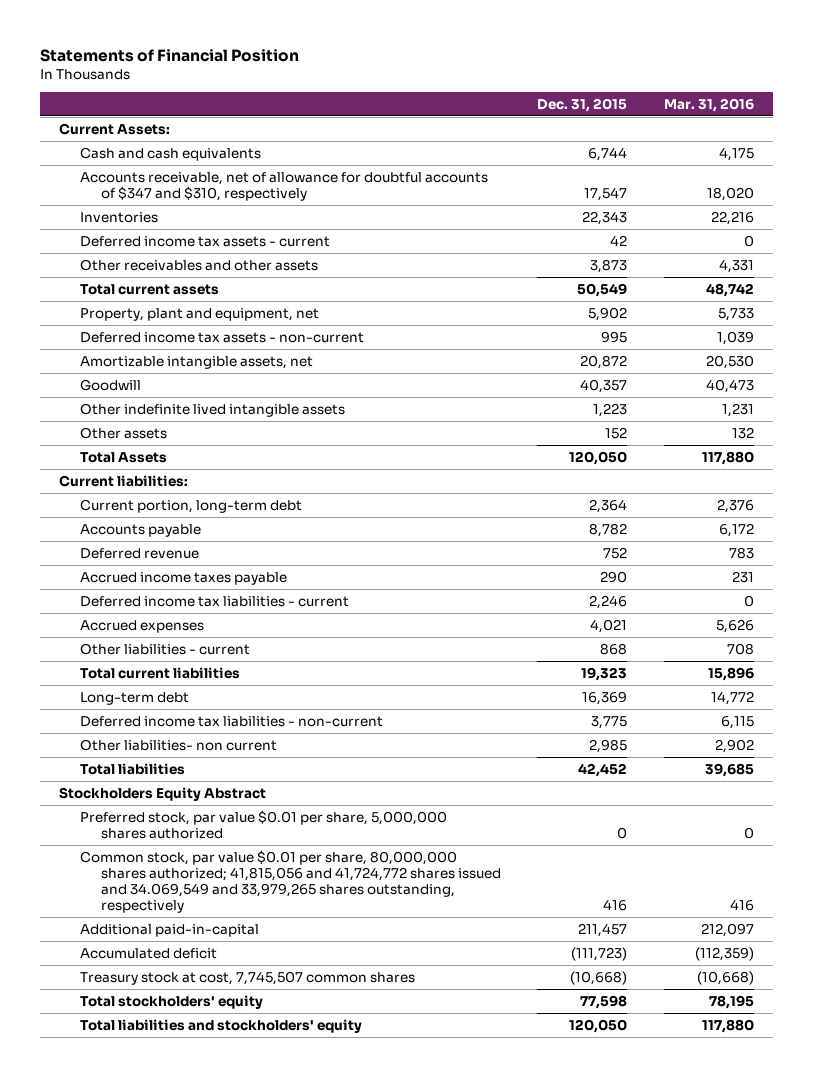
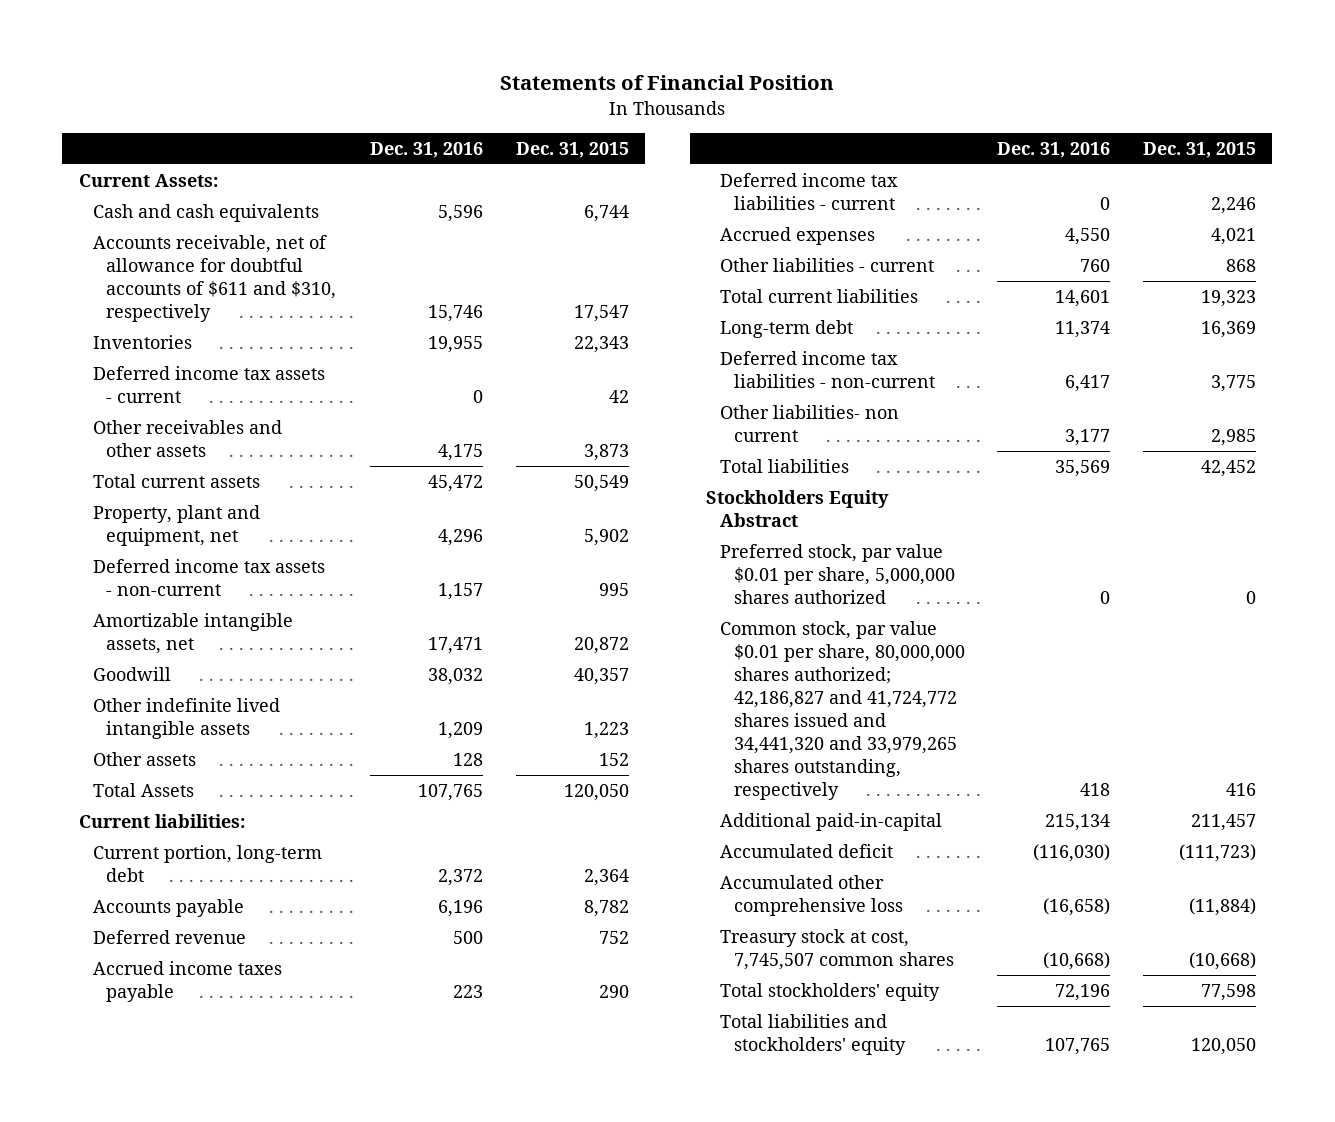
- | Dec. 31, 2015 | Mar. 31, 2016
+ | Dec. 31, 2016 | Dec. 31, 2015
- Accounts receivable, net of allowance for doubtful accounts of $347 and $310, respectively | 17,547 | 18,020
+ Accounts receivable, net of allowance for doubtful accounts of $611 and $310, respectively | 15,746 | 17,547
- Common stock, par value $0.01 per share, 80,000,000 shares authorized; 41,815,056 and 41,724,772 shares issued and 34.069,549 and 33,979,265 shares outstanding, respectively | 416 | 416
+ Common stock, par value $0.01 per share, 80,000,000 shares authorized; 42,186,827 and 41,724,772 shares issued and 34,441,320 and 33,979,265 shares outstanding, respectively | 418 | 416
+ Accumulated other comprehensive loss | (16,658) | (11,884)

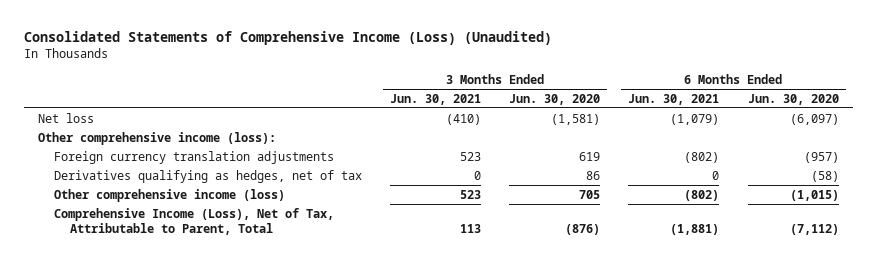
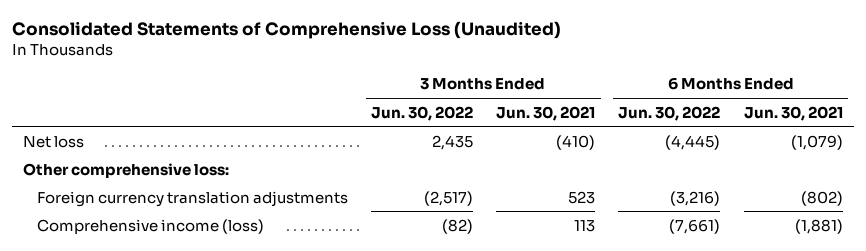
- Consolidated Statements of Comprehensive Income (Loss) (Unaudited)
+ Consolidated Statements of Comprehensive Loss (Unaudited)
- | 3 Months Ended Jun. 30, 2021 | 3 Months Ended Jun. 30, 2020 | 6 Months Ended Jun. 30, 2021 | 6 Months Ended Jun. 30, 2020
+ | 3 Months Ended Jun. 30, 2022 | 3 Months Ended Jun. 30, 2021 | 6 Months Ended Jun. 30, 2022 | 6 Months Ended Jun. 30, 2021
- Other comprehensive income (loss):
+ Other comprehensive loss:
- Derivatives qualifying as hedges, net of tax | 0 | 86 | 0 | (58)
- Other comprehensive income (loss) | 523 | 705 | (802) | (1,015)
- Comprehensive Income (Loss), Net of Tax, Attributable to Parent, Total | 113 | (876) | (1,881) | (7,112)
+ Comprehensive income (loss) | (82) | 113 | (7,661) | (1,881)

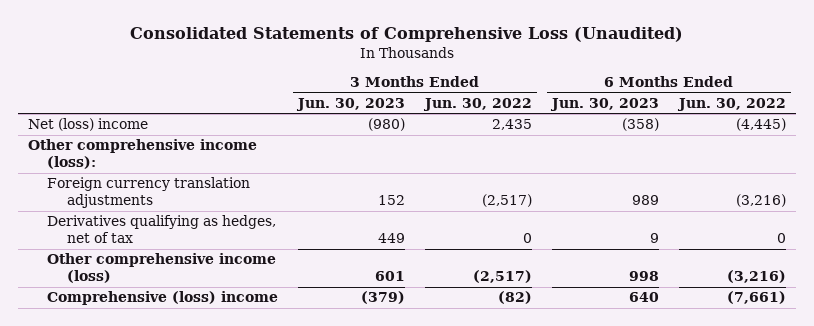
- | 3 Months Ended Jun. 30, 2022 | 3 Months Ended Jun. 30, 2021 | 6 Months Ended Jun. 30, 2022 | 6 Months Ended Jun. 30, 2021
+ | 3 Months Ended Jun. 30, 2023 | 3 Months Ended Jun. 30, 2022 | 6 Months Ended Jun. 30, 2023 | 6 Months Ended Jun. 30, 2022
- Net loss | 2,435 | (410) | (4,445) | (1,079)
- Other comprehensive loss:
+ Net (loss) income | (980) | 2,435 | (358) | (4,445)
+ Other comprehensive income (loss):
- Comprehensive income (loss) | (82) | 113 | (7,661) | (1,881)
+ Derivatives qualifying as hedges, net of tax | 449 | 0 | 9 | 0
+ Other comprehensive income (loss) | 601 | (2,517) | 998 | (3,216)
+ Comprehensive (loss) income | (379) | (82) | 640 | (7,661)

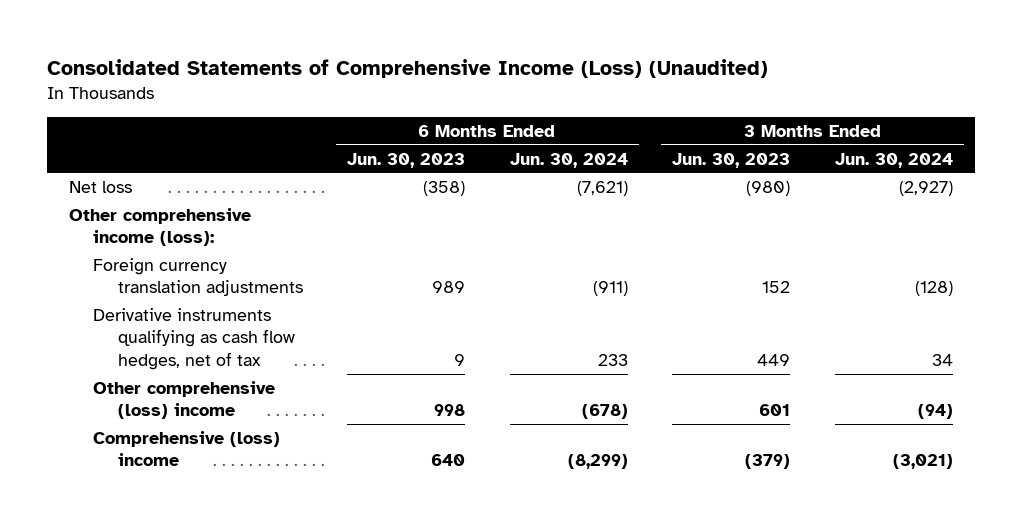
- Consolidated Statements of Comprehensive Loss (Unaudited)
+ Consolidated Statements of Comprehensive Income (Loss) (Unaudited)
- | 3 Months Ended Jun. 30, 2023 | 3 Months Ended Jun. 30, 2022 | 6 Months Ended Jun. 30, 2023 | 6 Months Ended Jun. 30, 2022
+ | 6 Months Ended Jun. 30, 2023 | 6 Months Ended Jun. 30, 2024 | 3 Months Ended Jun. 30, 2023 | 3 Months Ended Jun. 30, 2024
- Net (loss) income | (980) | 2,435 | (358) | (4,445)
+ Net loss | (358) | (7,621) | (980) | (2,927)
- Derivatives qualifying as hedges, net of tax | 449 | 0 | 9 | 0
- Other comprehensive income (loss) | 601 | (2,517) | 998 | (3,216)
+ Derivative instruments qualifying as cash flow hedges, net of tax | 9 | 233 | 449 | 34
+ Other comprehensive (loss) income | 998 | (678) | 601 | (94)

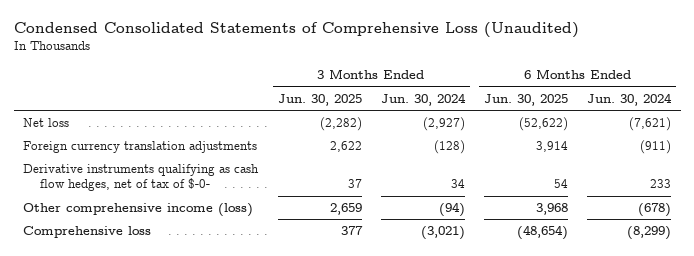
- Consolidated Statements of Comprehensive Income (Loss) (Unaudited)
+ Condensed Consolidated Statements of Comprehensive Loss (Unaudited)
- | 6 Months Ended Jun. 30, 2023 | 6 Months Ended Jun. 30, 2024 | 3 Months Ended Jun. 30, 2023 | 3 Months Ended Jun. 30, 2024
+ | 3 Months Ended Jun. 30, 2025 | 3 Months Ended Jun. 30, 2024 | 6 Months Ended Jun. 30, 2025 | 6 Months Ended Jun. 30, 2024
- Other comprehensive income (loss):
- Derivative instruments qualifying as cash flow hedges, net of tax | 9 | 233 | 449 | 34
- Other comprehensive (loss) income | 998 | (678) | 601 | (94)
- Comprehensive (loss) income | 640 | (8,299) | (379) | (3,021)
+ Derivative instruments qualifying as cash flow hedges, net of tax of $-0- | 37 | 34 | 54 | 233
+ Other comprehensive income (loss) | 2,659 | (94) | 3,968 | (678)
+ Comprehensive loss | 377 | (3,021) | (48,654) | (8,299)

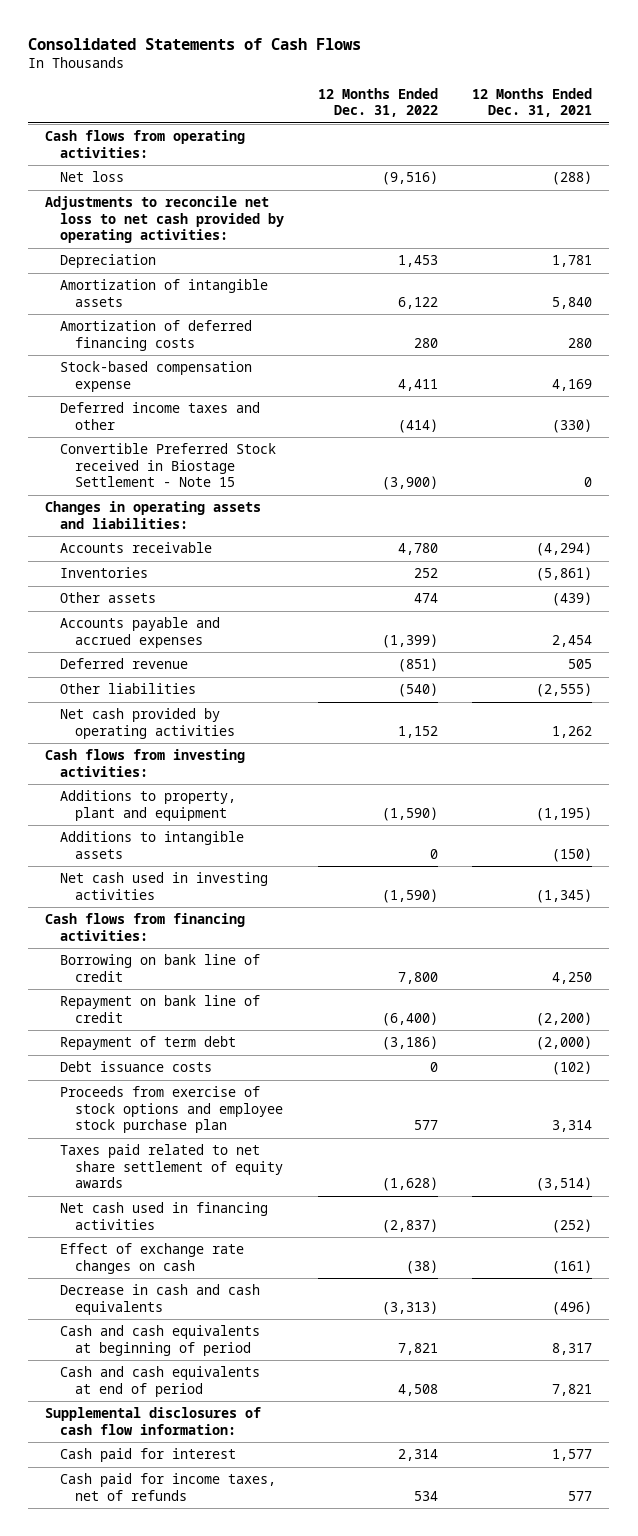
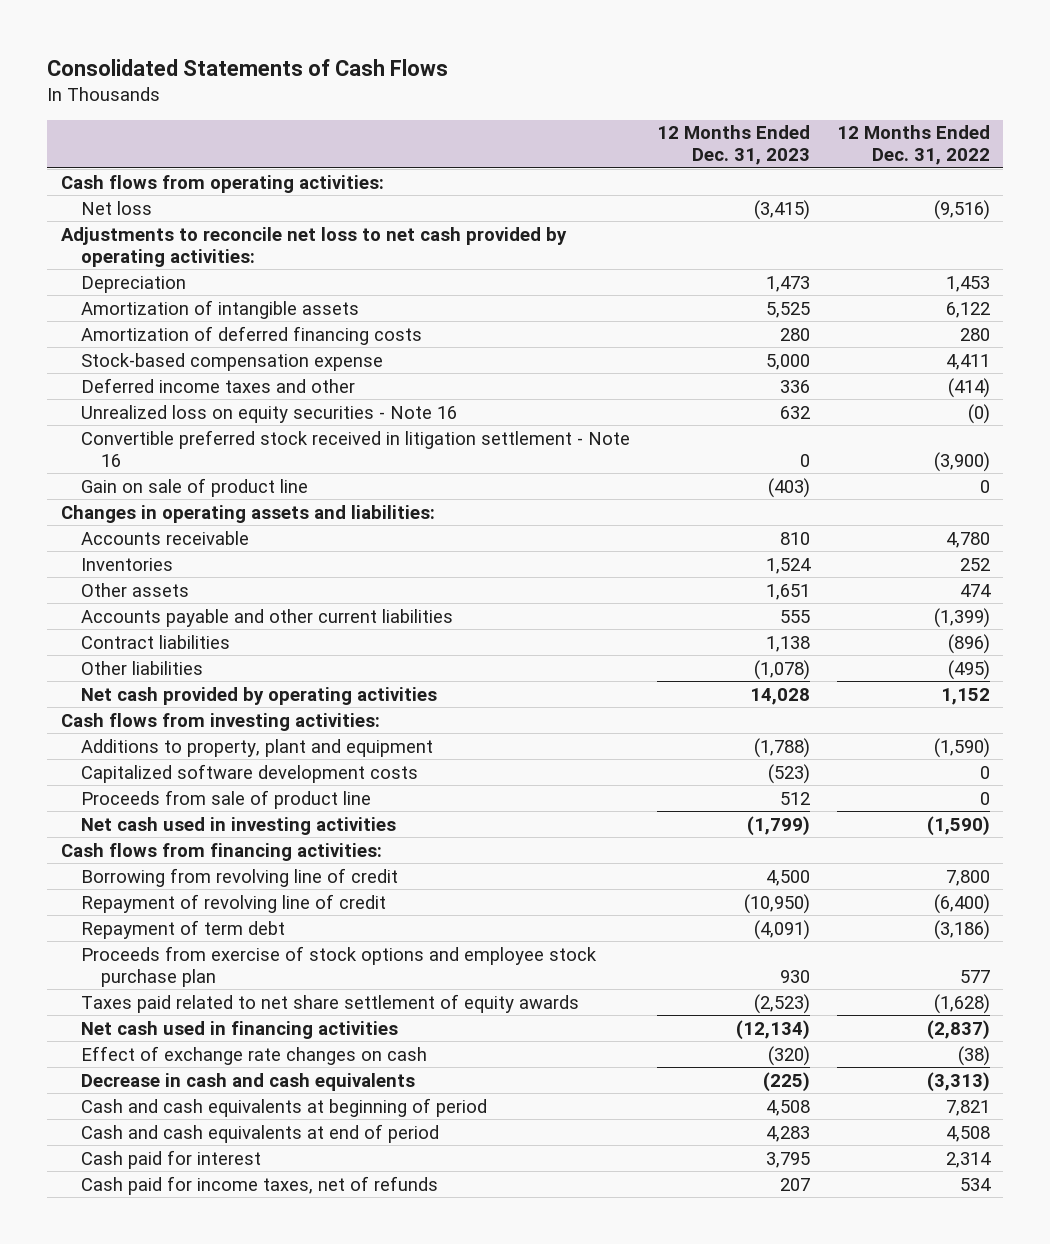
- | 12 Months Ended Dec. 31, 2022 | 12 Months Ended Dec. 31, 2021
+ | 12 Months Ended Dec. 31, 2023 | 12 Months Ended Dec. 31, 2022
- Convertible Preferred Stock received in Biostage Settlement - Note 15 | (3,900) | 0
+ Unrealized loss on equity securities - Note 16 | 632 | (0)
+ Convertible preferred stock received in litigation settlement - Note 16 | 0 | (3,900)
+ Gain on sale of product line | (403) | 0
- Accounts payable and accrued expenses | (1,399) | 2,454
- Deferred revenue | (851) | 505
- Other liabilities | (540) | (2,555)
+ Accounts payable and other current liabilities | 555 | (1,399)
+ Contract liabilities | 1,138 | (896)
+ Other liabilities | (1,078) | (495)
- Additions to intangible assets | 0 | (150)
+ Capitalized software development costs | (523) | 0
+ Proceeds from sale of product line | 512 | 0
- Borrowing on bank line of credit | 7,800 | 4,250
- Repayment on bank line of credit | (6,400) | (2,200)
+ Borrowing from revolving line of credit | 4,500 | 7,800
+ Repayment of revolving line of credit | (10,950) | (6,400)
- Debt issuance costs | 0 | (102)
- Supplemental disclosures of cash flow information:

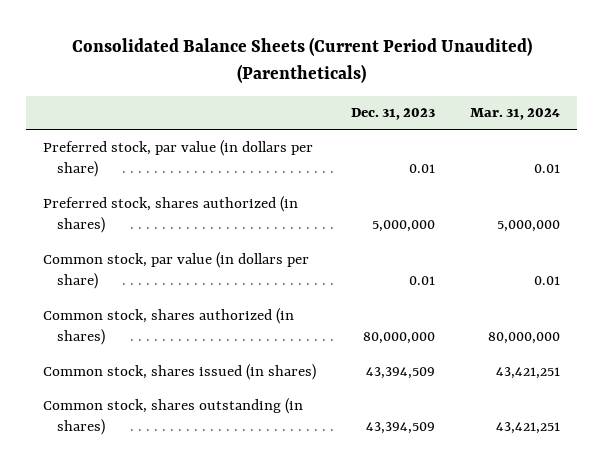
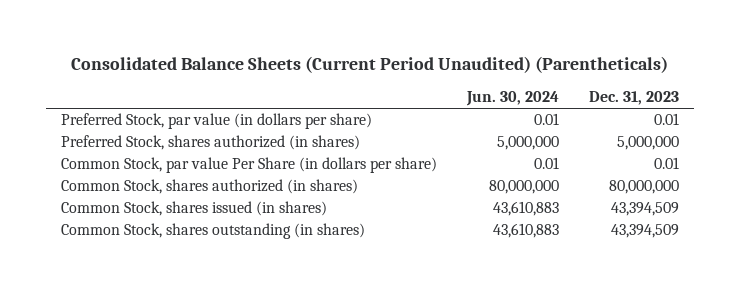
- | Dec. 31, 2023 | Mar. 31, 2024
+ | Jun. 30, 2024 | Dec. 31, 2023
- Preferred stock, par value (in dollars per share) | 0.01 | 0.01
- Preferred stock, shares authorized (in shares) | 5,000,000 | 5,000,000
- Common stock, par value (in dollars per share) | 0.01 | 0.01
- Common stock, shares authorized (in shares) | 80,000,000 | 80,000,000
- Common stock, shares issued (in shares) | 43,394,509 | 43,421,251
- Common stock, shares outstanding (in shares) | 43,394,509 | 43,421,251
+ Preferred Stock, par value (in dollars per share) | 0.01 | 0.01
+ Preferred Stock, shares authorized (in shares) | 5,000,000 | 5,000,000
+ Common Stock, par value Per Share (in dollars per share) | 0.01 | 0.01
+ Common Stock, shares authorized (in shares) | 80,000,000 | 80,000,000
+ Common Stock, shares issued (in shares) | 43,610,883 | 43,394,509
+ Common Stock, shares outstanding (in shares) | 43,610,883 | 43,394,509

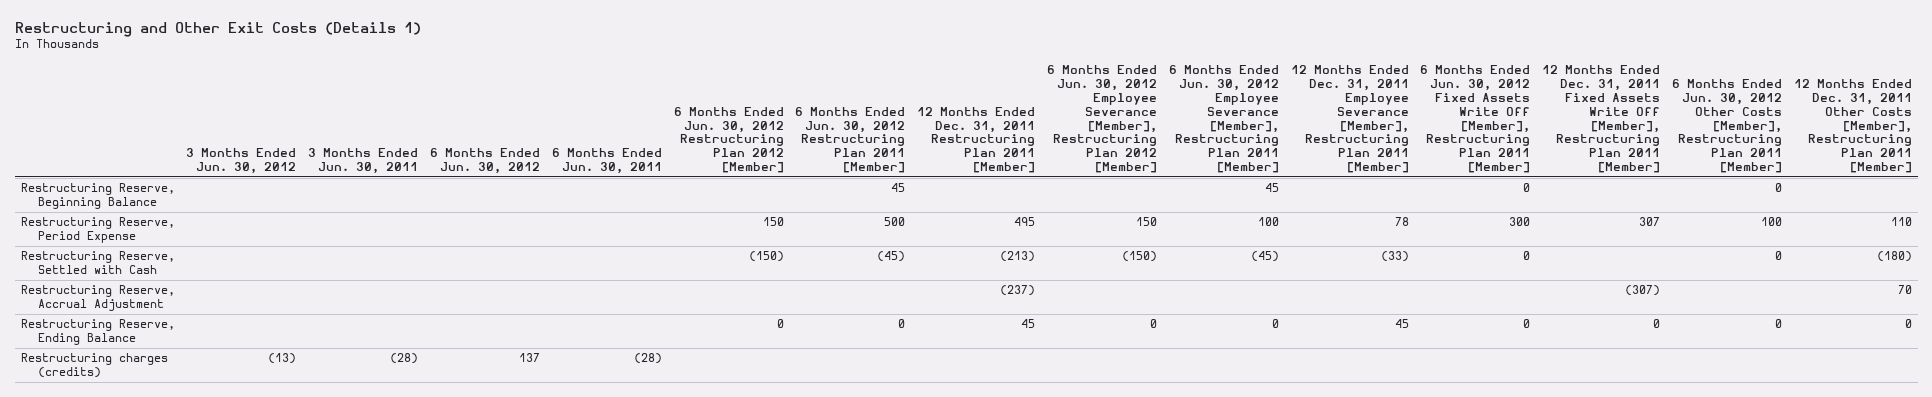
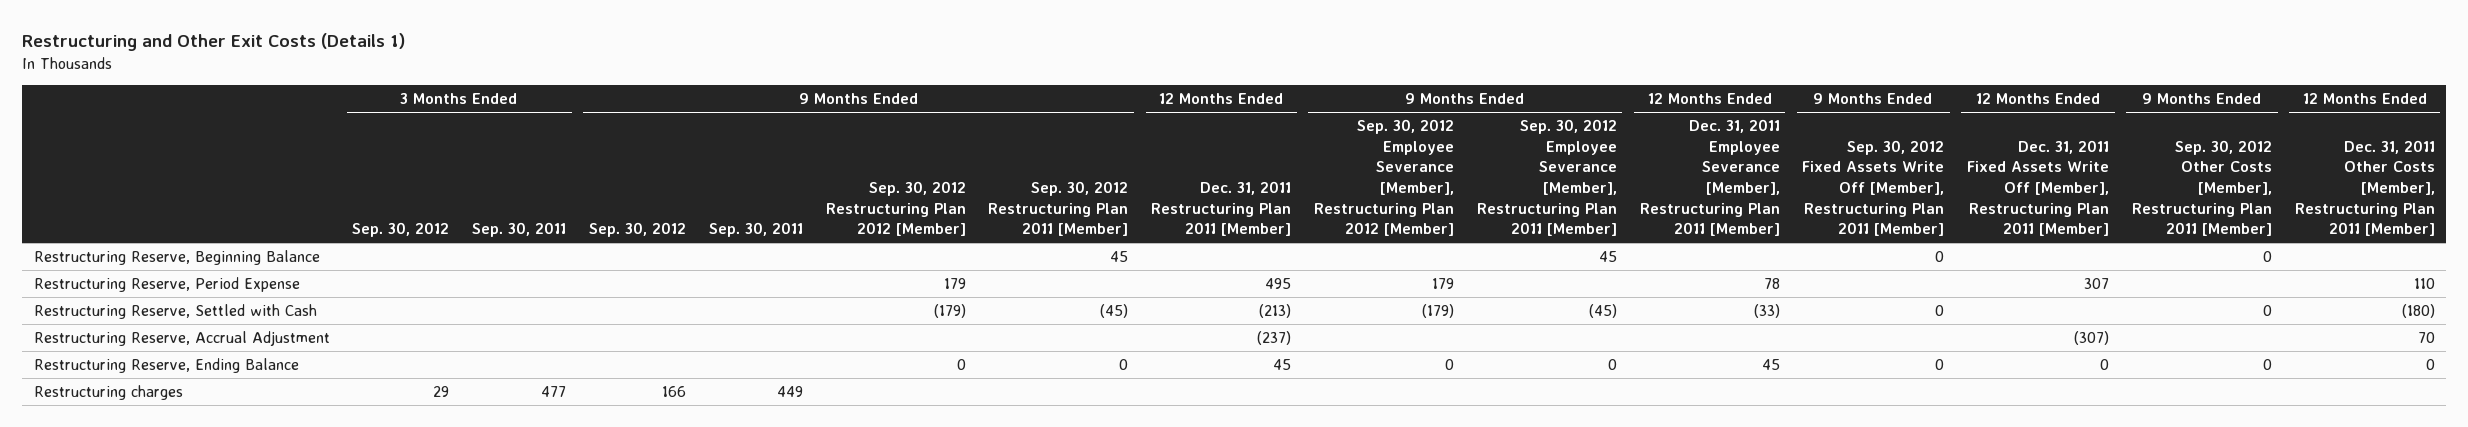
- | 3 Months Ended Jun. 30, 2012 | 3 Months Ended Jun. 30, 2011 | 6 Months Ended Jun. 30, 2012 | 6 Months Ended Jun. 30, 2011 | 6 Months Ended Jun. 30, 2012 Restructuring Plan 2012 [Member] | 6 Months Ended Jun. 30, 2012 Restructuring Plan 2011 [Member] | 12 Months Ended Dec. 31, 2011 Restructuring Plan 2011 [Member] | 6 Months Ended Jun. 30, 2012 Employee Severance [Member], Restructuring Plan 2012 [Member] | 6 Months Ended Jun. 30, 2012 Employee Severance [Member], Restructuring Plan 2011 [Member] | 12 Months Ended Dec. 31, 2011 Employee Severance [Member], Restructuring Plan 2011 [Member] | 6 Months Ended Jun. 30, 2012 Fixed Assets Write Off [Member], Restructuring Plan 2011 [Member] | 12 Months Ended Dec. 31, 2011 Fixed Assets Write Off [Member], Restructuring Plan 2011 [Member] | 6 Months Ended Jun. 30, 2012 Other Costs [Member], Restructuring Plan 2011 [Member] | 12 Months Ended Dec. 31, 2011 Other Costs [Member], Restructuring Plan 2011 [Member]
+ | 3 Months Ended Sep. 30, 2012 | 3 Months Ended Sep. 30, 2011 | 9 Months Ended Sep. 30, 2012 | 9 Months Ended Sep. 30, 2011 | 9 Months Ended Sep. 30, 2012 Restructuring Plan 2012 [Member] | 9 Months Ended Sep. 30, 2012 Restructuring Plan 2011 [Member] | 12 Months Ended Dec. 31, 2011 Restructuring Plan 2011 [Member] | 9 Months Ended Sep. 30, 2012 Employee Severance [Member], Restructuring Plan 2012 [Member] | 9 Months Ended Sep. 30, 2012 Employee Severance [Member], Restructuring Plan 2011 [Member] | 12 Months Ended Dec. 31, 2011 Employee Severance [Member], Restructuring Plan 2011 [Member] | 9 Months Ended Sep. 30, 2012 Fixed Assets Write Off [Member], Restructuring Plan 2011 [Member] | 12 Months Ended Dec. 31, 2011 Fixed Assets Write Off [Member], Restructuring Plan 2011 [Member] | 9 Months Ended Sep. 30, 2012 Other Costs [Member], Restructuring Plan 2011 [Member] | 12 Months Ended Dec. 31, 2011 Other Costs [Member], Restructuring Plan 2011 [Member]
- Restructuring charges (credits) | (13) | (28) | 137 | (28) | | | | | | | | | |
+ Restructuring charges | 29 | 477 | 166 | 449 | | | | | | | | | |

